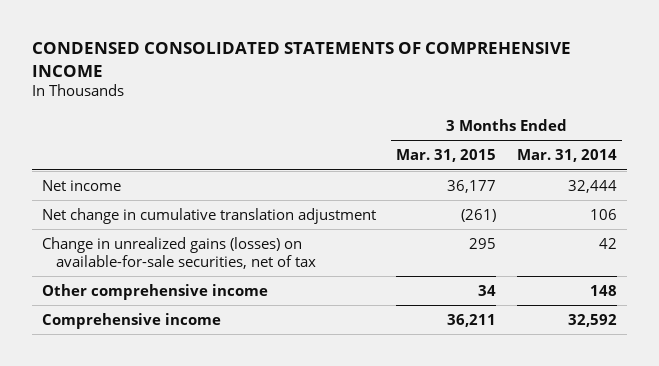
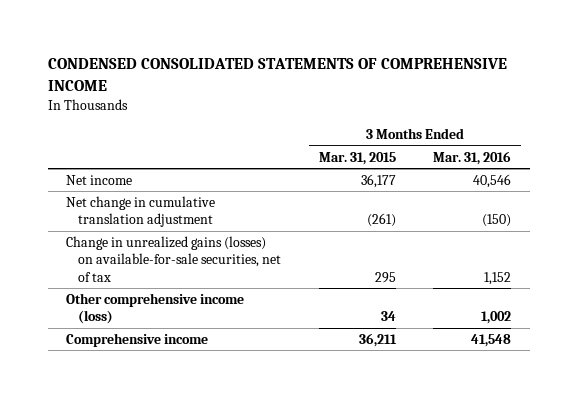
- | 3 Months Ended Mar. 31, 2015 | 3 Months Ended Mar. 31, 2014
+ | 3 Months Ended Mar. 31, 2015 | 3 Months Ended Mar. 31, 2016
- Other comprehensive income | 34 | 148
+ Other comprehensive income (loss) | 34 | 1,002

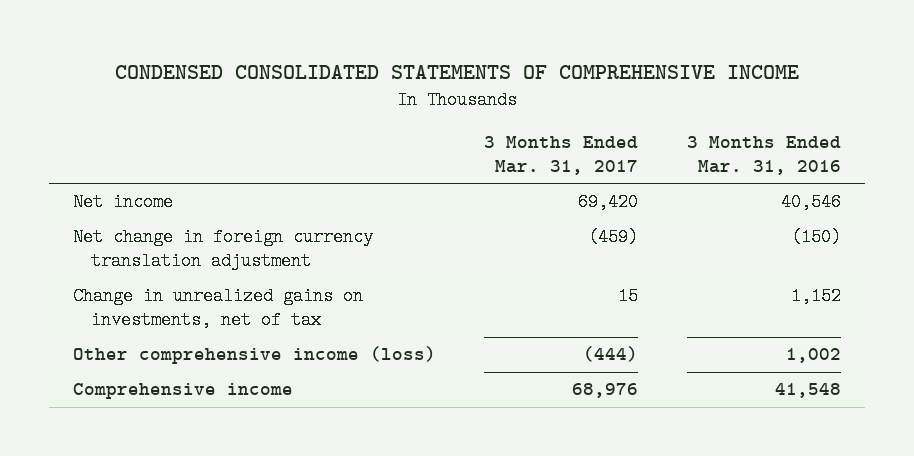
- | 3 Months Ended Mar. 31, 2015 | 3 Months Ended Mar. 31, 2016
+ | 3 Months Ended Mar. 31, 2017 | 3 Months Ended Mar. 31, 2016
- Net change in cumulative translation adjustment | (261) | (150)
- Change in unrealized gains (losses) on available-for-sale securities, net of tax | 295 | 1,152
+ Net change in foreign currency translation adjustment | (459) | (150)
+ Change in unrealized gains on investments, net of tax | 15 | 1,152

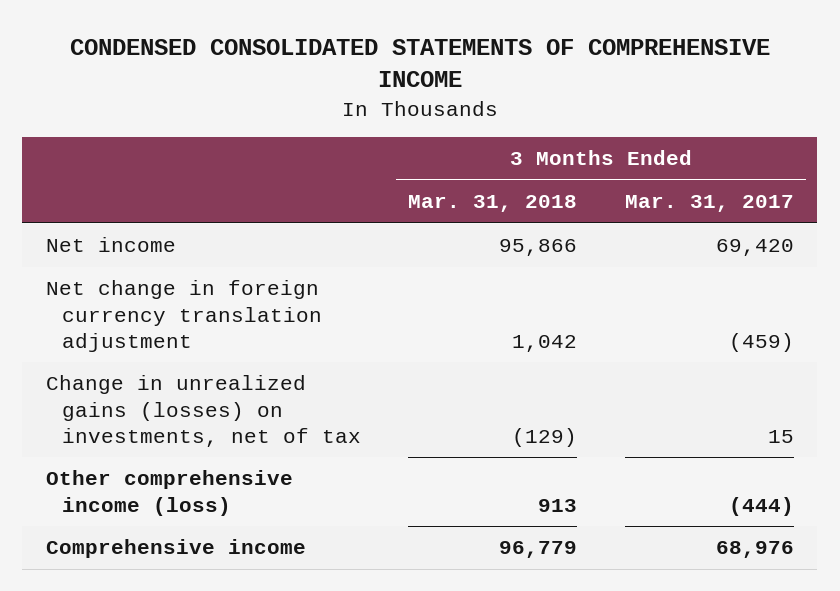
- | 3 Months Ended Mar. 31, 2017 | 3 Months Ended Mar. 31, 2016
+ | 3 Months Ended Mar. 31, 2018 | 3 Months Ended Mar. 31, 2017
- Change in unrealized gains on investments, net of tax | 15 | 1,152
+ Change in unrealized gains (losses) on investments, net of tax | (129) | 15

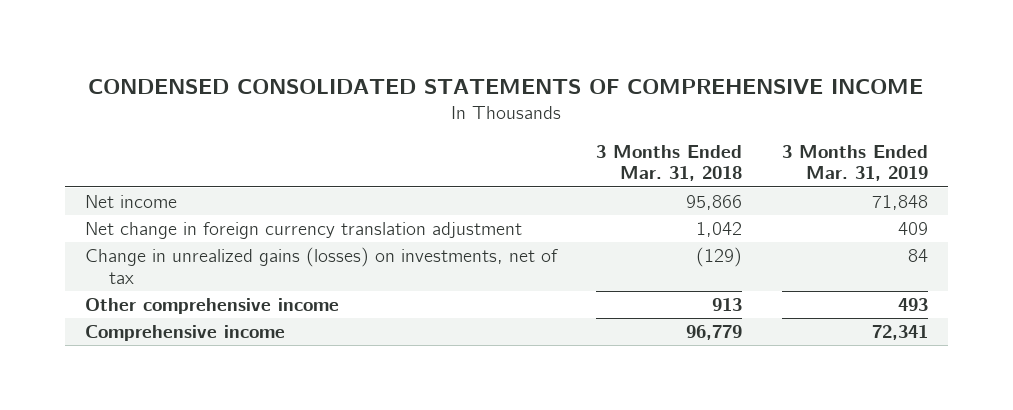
- | 3 Months Ended Mar. 31, 2018 | 3 Months Ended Mar. 31, 2017
+ | 3 Months Ended Mar. 31, 2018 | 3 Months Ended Mar. 31, 2019
- Other comprehensive income (loss) | 913 | (444)
+ Other comprehensive income | 913 | 493

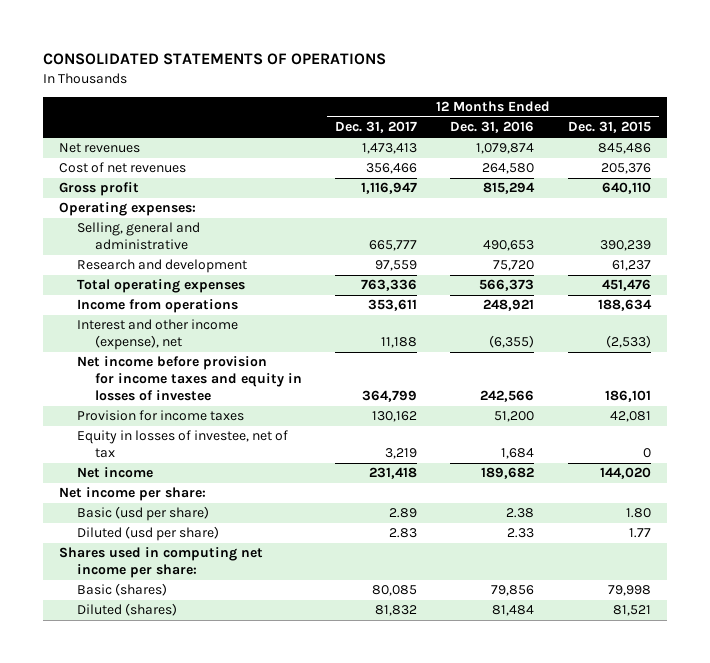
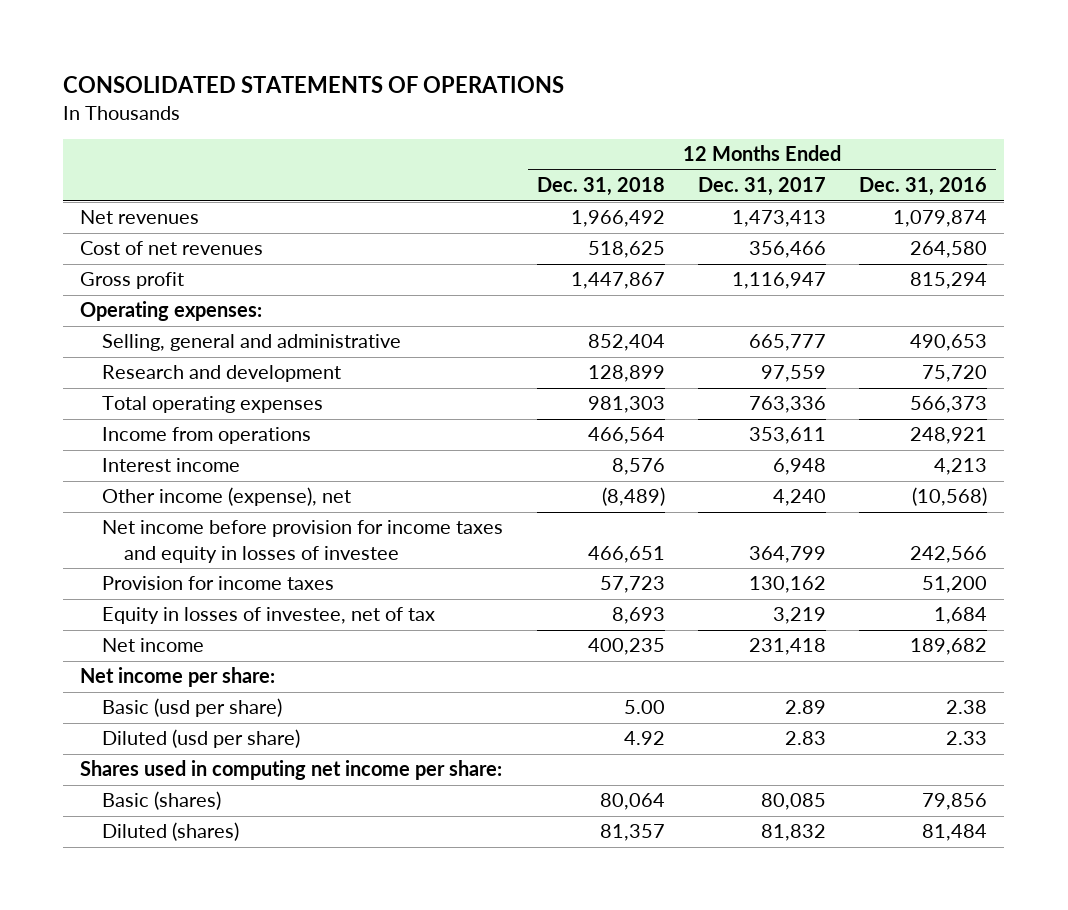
- | 12 Months Ended Dec. 31, 2017 | 12 Months Ended Dec. 31, 2016 | 12 Months Ended Dec. 31, 2015
+ | 12 Months Ended Dec. 31, 2018 | 12 Months Ended Dec. 31, 2017 | 12 Months Ended Dec. 31, 2016
- Interest and other income (expense), net | 11,188 | (6,355) | (2,533)
+ Interest income | 8,576 | 6,948 | 4,213
+ Other income (expense), net | (8,489) | 4,240 | (10,568)

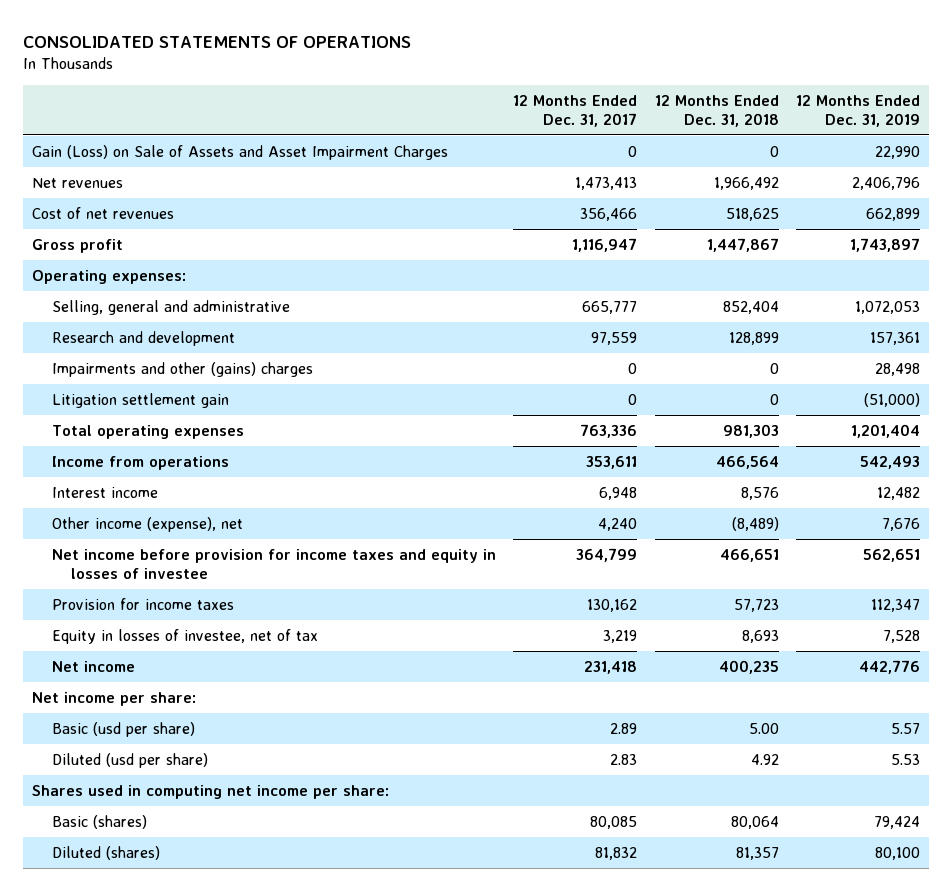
- | 12 Months Ended Dec. 31, 2018 | 12 Months Ended Dec. 31, 2017 | 12 Months Ended Dec. 31, 2016
+ | 12 Months Ended Dec. 31, 2017 | 12 Months Ended Dec. 31, 2018 | 12 Months Ended Dec. 31, 2019
+ Gain (Loss) on Sale of Assets and Asset Impairment Charges | 0 | 0 | 22,990
+ Impairments and other (gains) charges | 0 | 0 | 28,498
+ Litigation settlement gain | 0 | 0 | (51,000)

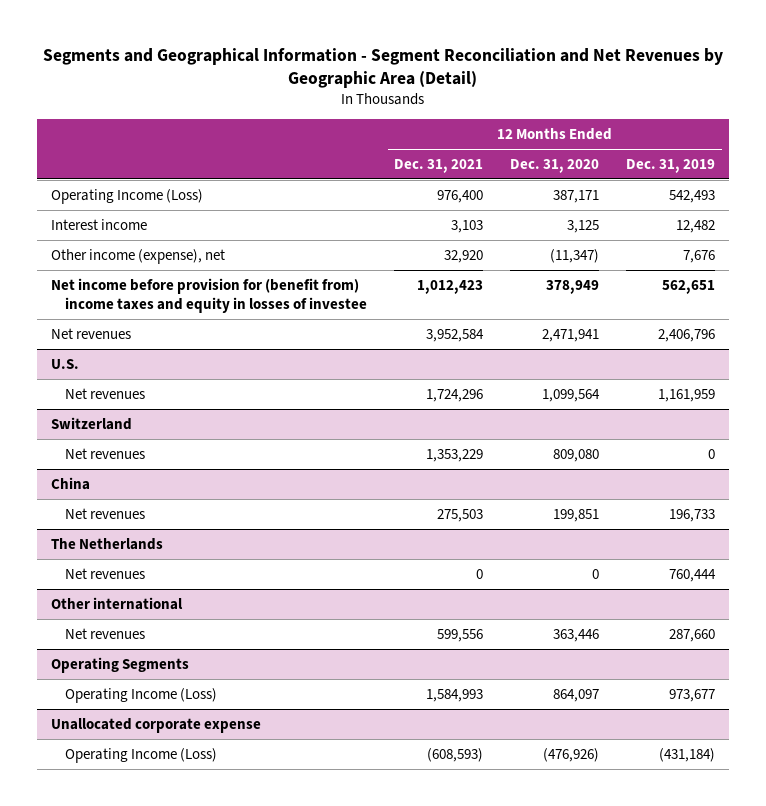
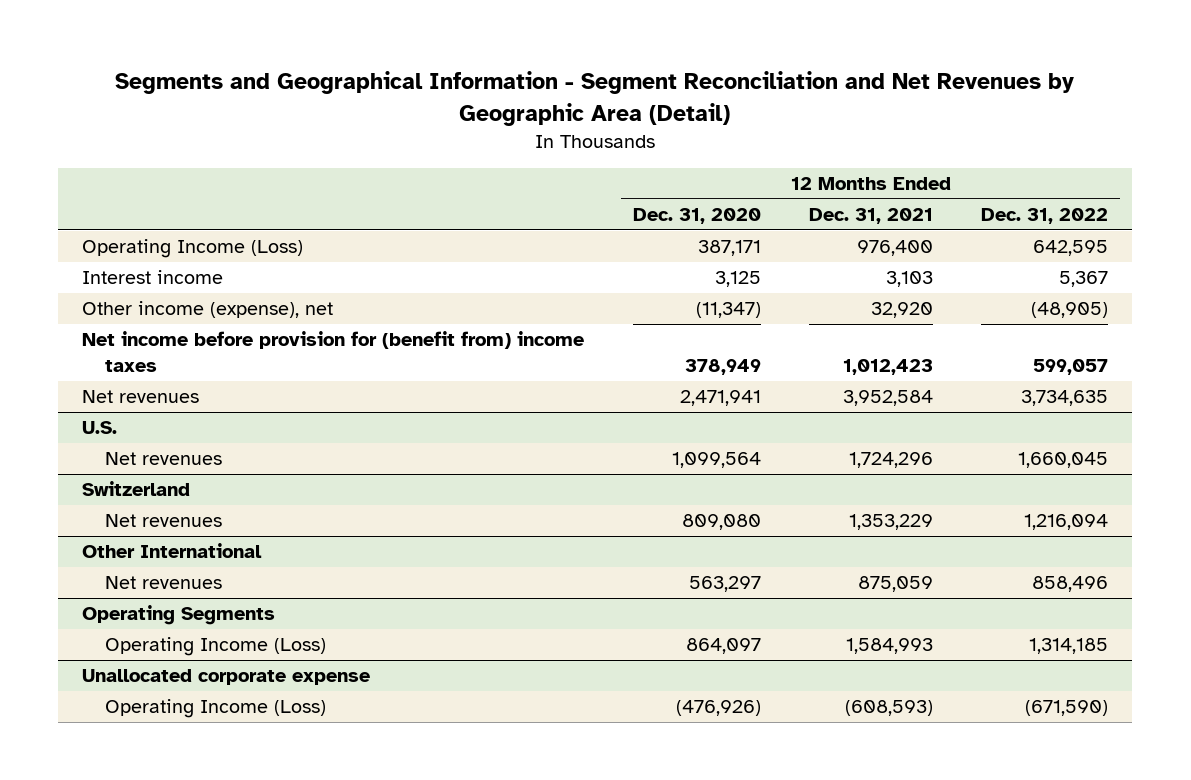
- | 12 Months Ended Dec. 31, 2021 | 12 Months Ended Dec. 31, 2020 | 12 Months Ended Dec. 31, 2019
+ | 12 Months Ended Dec. 31, 2020 | 12 Months Ended Dec. 31, 2021 | 12 Months Ended Dec. 31, 2022
- Net income before provision for (benefit from) income taxes and equity in losses of investee | 1,012,423 | 378,949 | 562,651
+ Net income before provision for (benefit from) income taxes | 378,949 | 1,012,423 | 599,057
- China
- Net revenues | 275,503 | 199,851 | 196,733
- The Netherlands
- Net revenues | 0 | 0 | 760,444
- Other international
- Net revenues | 599,556 | 363,446 | 287,660
+ Other International
+ Net revenues | 563,297 | 875,059 | 858,496

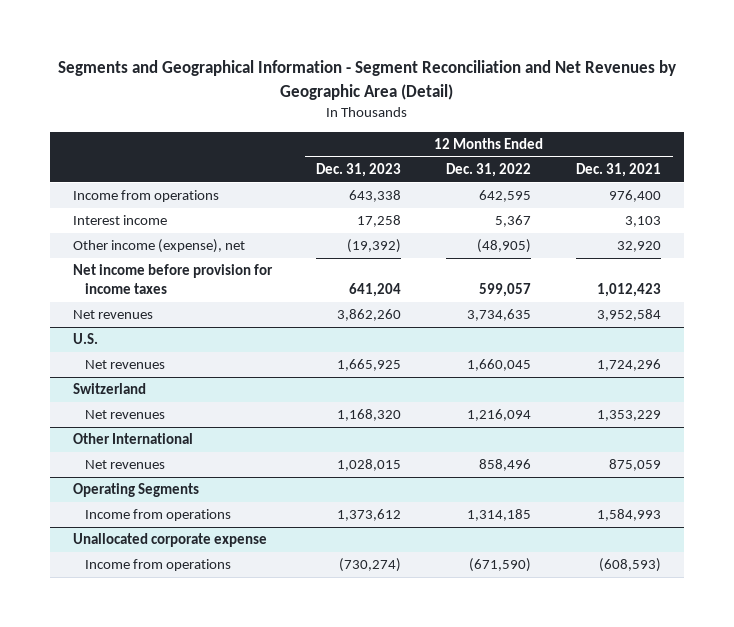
- | 12 Months Ended Dec. 31, 2020 | 12 Months Ended Dec. 31, 2021 | 12 Months Ended Dec. 31, 2022
+ | 12 Months Ended Dec. 31, 2023 | 12 Months Ended Dec. 31, 2022 | 12 Months Ended Dec. 31, 2021
- Operating Income (Loss) | 387,171 | 976,400 | 642,595
+ Income from operations | 643,338 | 642,595 | 976,400
- Net income before provision for (benefit from) income taxes | 378,949 | 1,012,423 | 599,057
+ Net income before provision for income taxes | 641,204 | 599,057 | 1,012,423
@ Operating Segments
- Operating Income (Loss) | 864,097 | 1,584,993 | 1,314,185
+ Income from operations | 1,373,612 | 1,314,185 | 1,584,993
@ Unallocated corporate expense
- Operating Income (Loss) | (476,926) | (608,593) | (671,590)
+ Income from operations | (730,274) | (671,590) | (608,593)

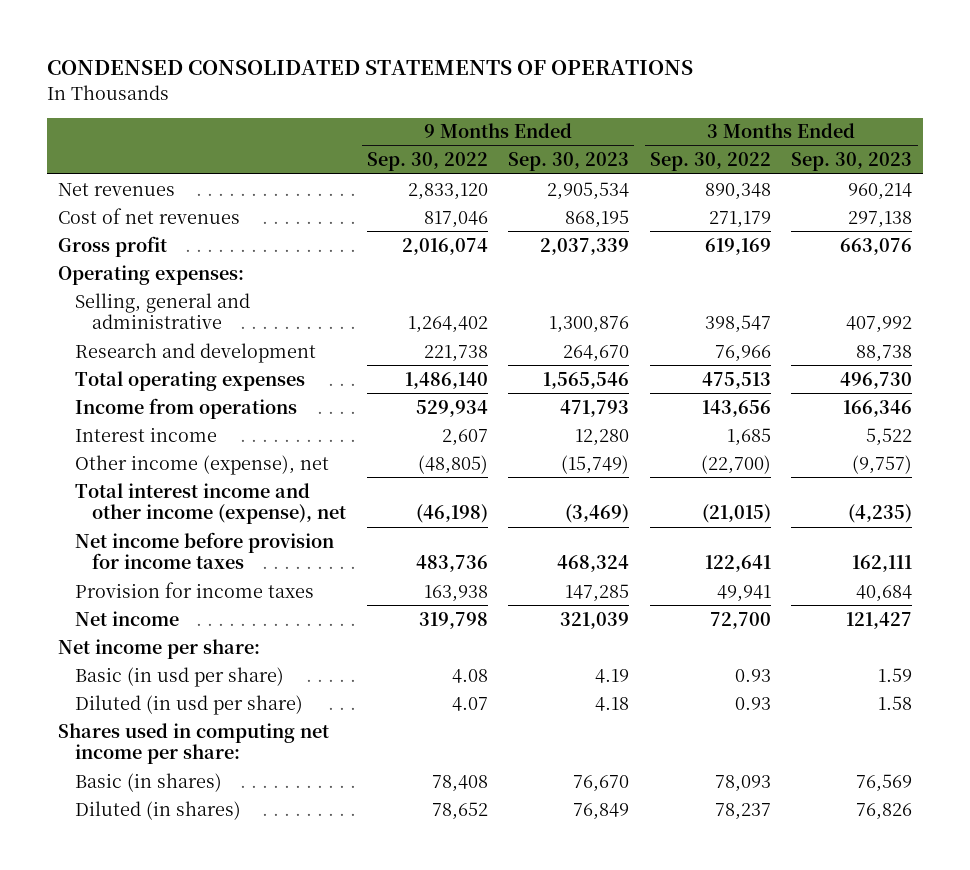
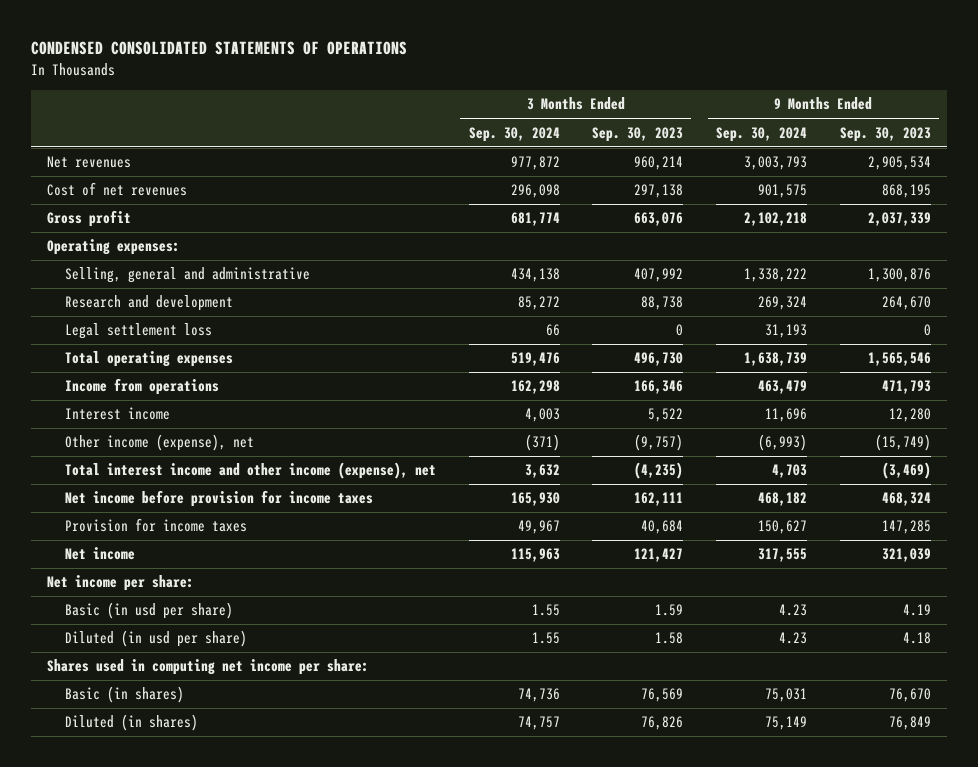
- | 9 Months Ended Sep. 30, 2022 | 9 Months Ended Sep. 30, 2023 | 3 Months Ended Sep. 30, 2022 | 3 Months Ended Sep. 30, 2023
+ | 3 Months Ended Sep. 30, 2024 | 3 Months Ended Sep. 30, 2023 | 9 Months Ended Sep. 30, 2024 | 9 Months Ended Sep. 30, 2023
+ Legal settlement loss | 66 | 0 | 31,193 | 0

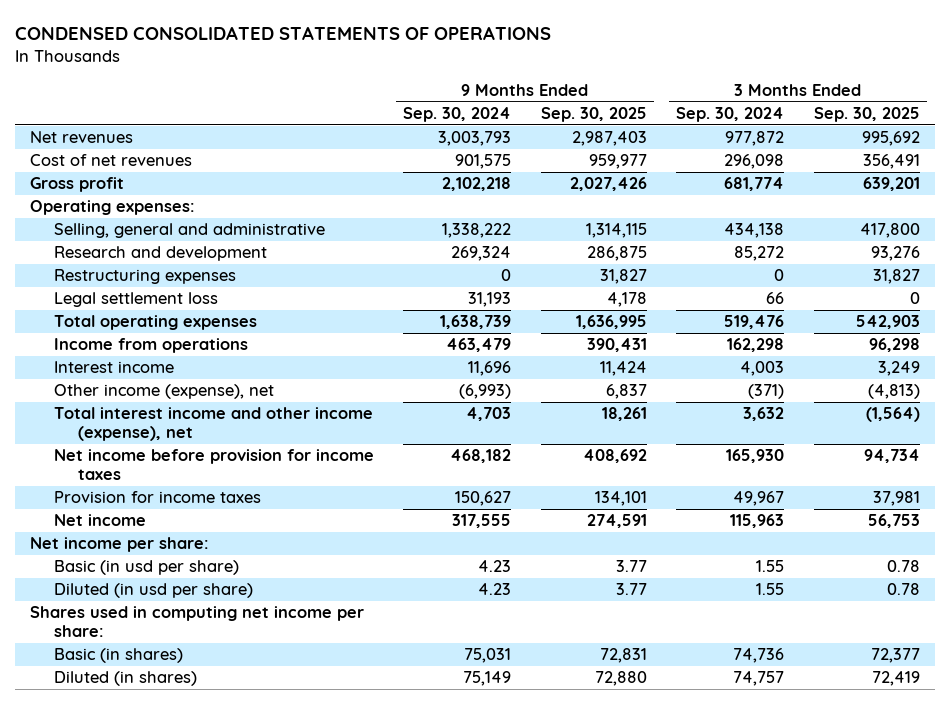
- | 3 Months Ended Sep. 30, 2024 | 3 Months Ended Sep. 30, 2023 | 9 Months Ended Sep. 30, 2024 | 9 Months Ended Sep. 30, 2023
+ | 9 Months Ended Sep. 30, 2024 | 9 Months Ended Sep. 30, 2025 | 3 Months Ended Sep. 30, 2024 | 3 Months Ended Sep. 30, 2025
+ Restructuring expenses | 0 | 31,827 | 0 | 31,827

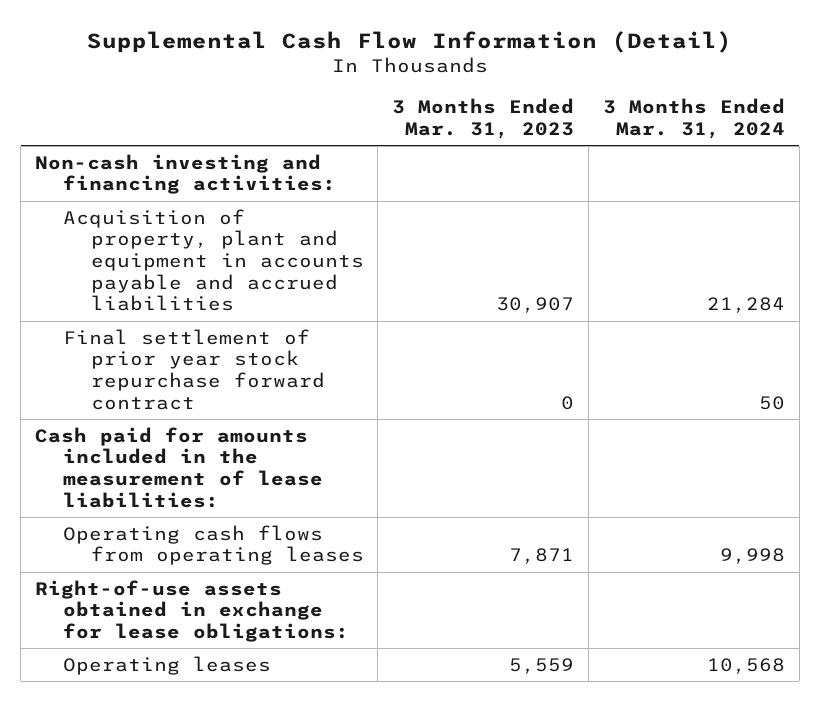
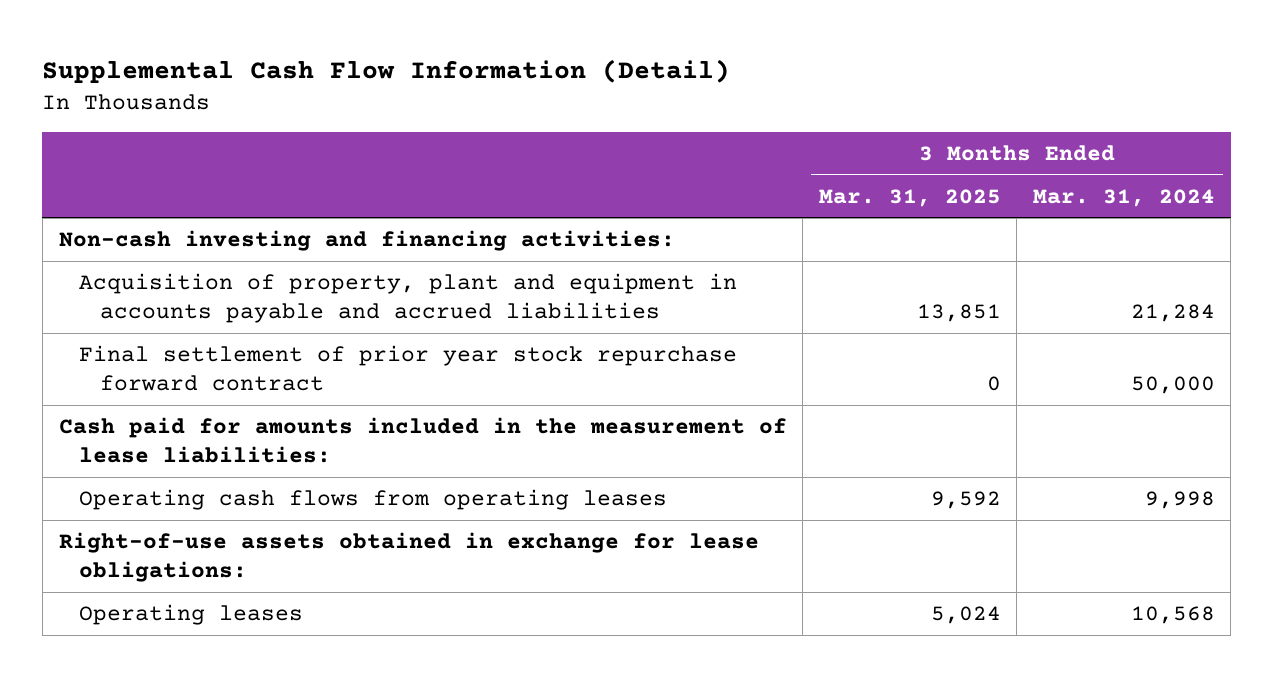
- | 3 Months Ended Mar. 31, 2023 | 3 Months Ended Mar. 31, 2024
+ | 3 Months Ended Mar. 31, 2025 | 3 Months Ended Mar. 31, 2024
- Final settlement of prior year stock repurchase forward contract | 0 | 50
+ Final settlement of prior year stock repurchase forward contract | 0 | 50,000

